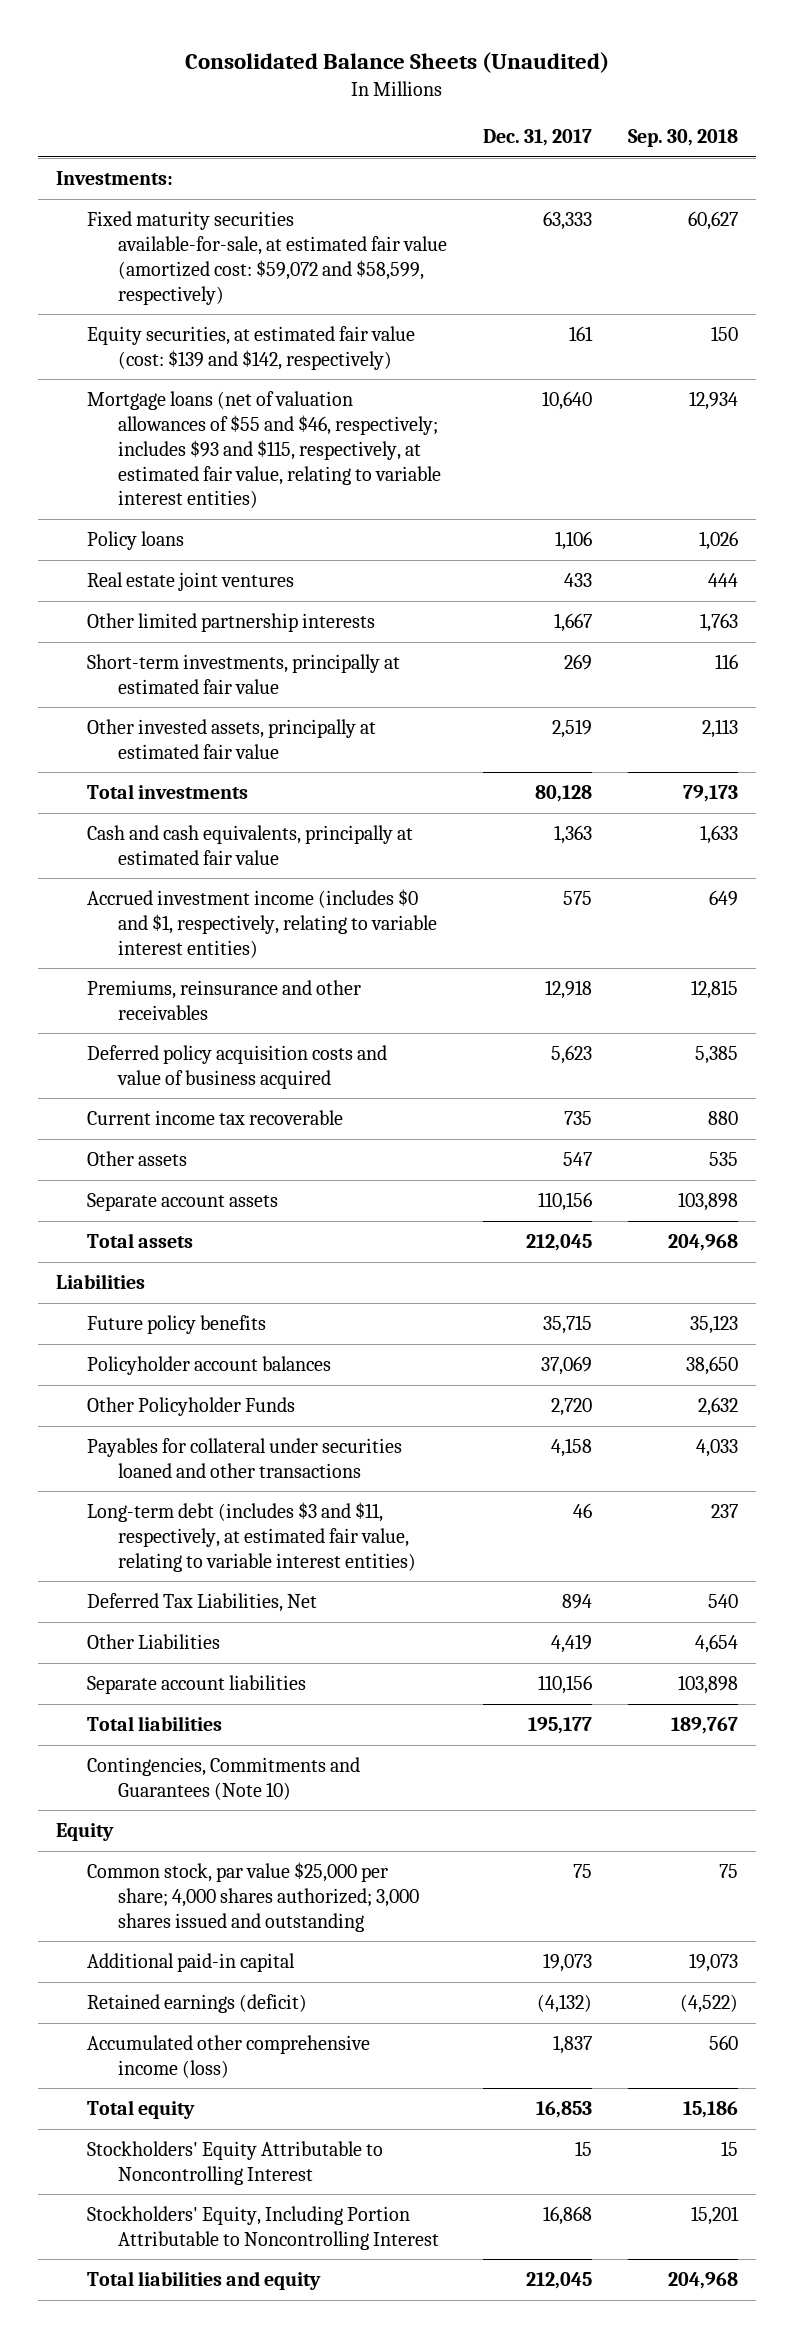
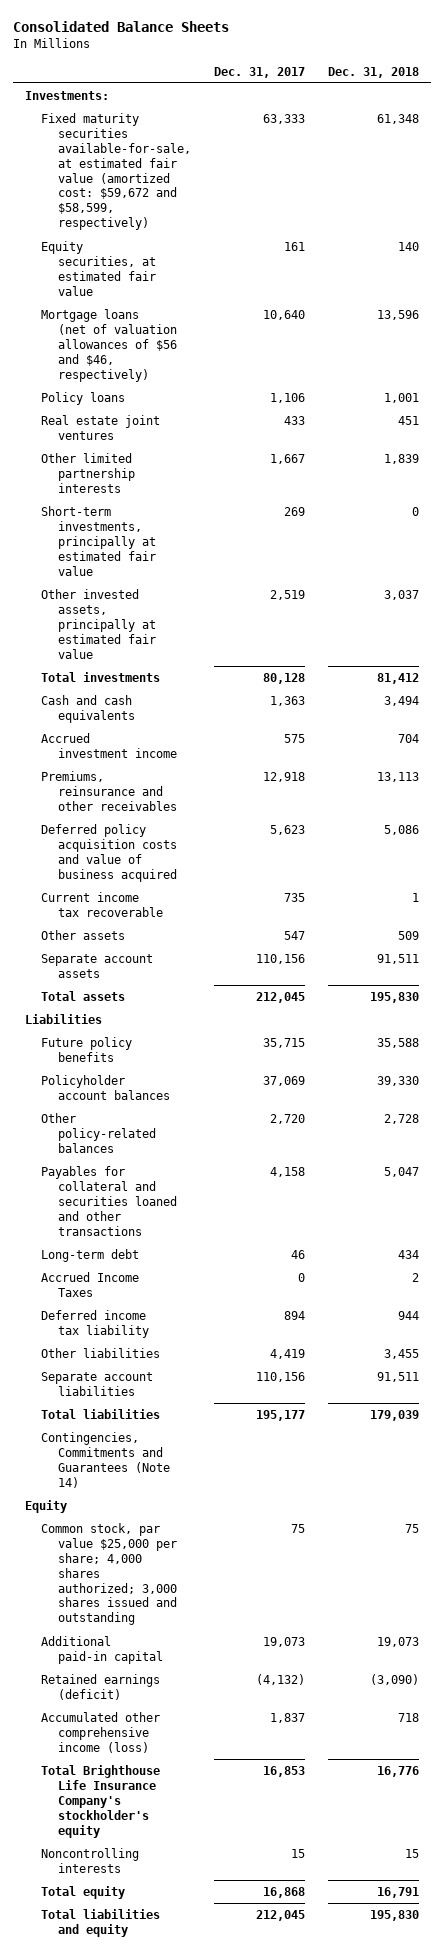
- Consolidated Balance Sheets (Unaudited)
+ Consolidated Balance Sheets
- | Dec. 31, 2017 | Sep. 30, 2018
+ | Dec. 31, 2017 | Dec. 31, 2018
- Fixed maturity securities available-for-sale, at estimated fair value (amortized cost: $59,072 and $58,599, respectively) | 63,333 | 60,627
- Equity securities, at estimated fair value (cost: $139 and $142, respectively) | 161 | 150
- Mortgage loans (net of valuation allowances of $55 and $46, respectively; includes $93 and $115, respectively, at estimated fair value, relating to variable interest entities) | 10,640 | 12,934
+ Fixed maturity securities available-for-sale, at estimated fair value (amortized cost: $59,672 and $58,599, respectively) | 63,333 | 61,348
+ Equity securities, at estimated fair value | 161 | 140
+ Mortgage loans (net of valuation allowances of $56 and $46, respectively) | 10,640 | 13,596
- Cash and cash equivalents, principally at estimated fair value | 1,363 | 1,633
- Accrued investment income (includes $0 and $1, respectively, relating to variable interest entities) | 575 | 649
+ Cash and cash equivalents | 1,363 | 3,494
+ Accrued investment income | 575 | 704
- Other Policyholder Funds | 2,720 | 2,632
- Payables for collateral under securities loaned and other transactions | 4,158 | 4,033
- Long-term debt (includes $3 and $11, respectively, at estimated fair value, relating to variable interest entities) | 46 | 237
- Deferred Tax Liabilities, Net | 894 | 540
- Other Liabilities | 4,419 | 4,654
+ Other policy-related balances | 2,720 | 2,728
+ Payables for collateral and securities loaned and other transactions | 4,158 | 5,047
+ Long-term debt | 46 | 434
+ Accrued Income Taxes | 0 | 2
+ Deferred income tax liability | 894 | 944
+ Other liabilities | 4,419 | 3,455
- Contingencies, Commitments and Guarantees (Note 10)
+ Contingencies, Commitments and Guarantees (Note 14)
- Total equity | 16,853 | 15,186
- Stockholders' Equity Attributable to Noncontrolling Interest | 15 | 15
- Stockholders' Equity, Including Portion Attributable to Noncontrolling Interest | 16,868 | 15,201
+ Total Brighthouse Life Insurance Company's stockholder's equity | 16,853 | 16,776
+ Noncontrolling interests | 15 | 15
+ Total equity | 16,868 | 16,791

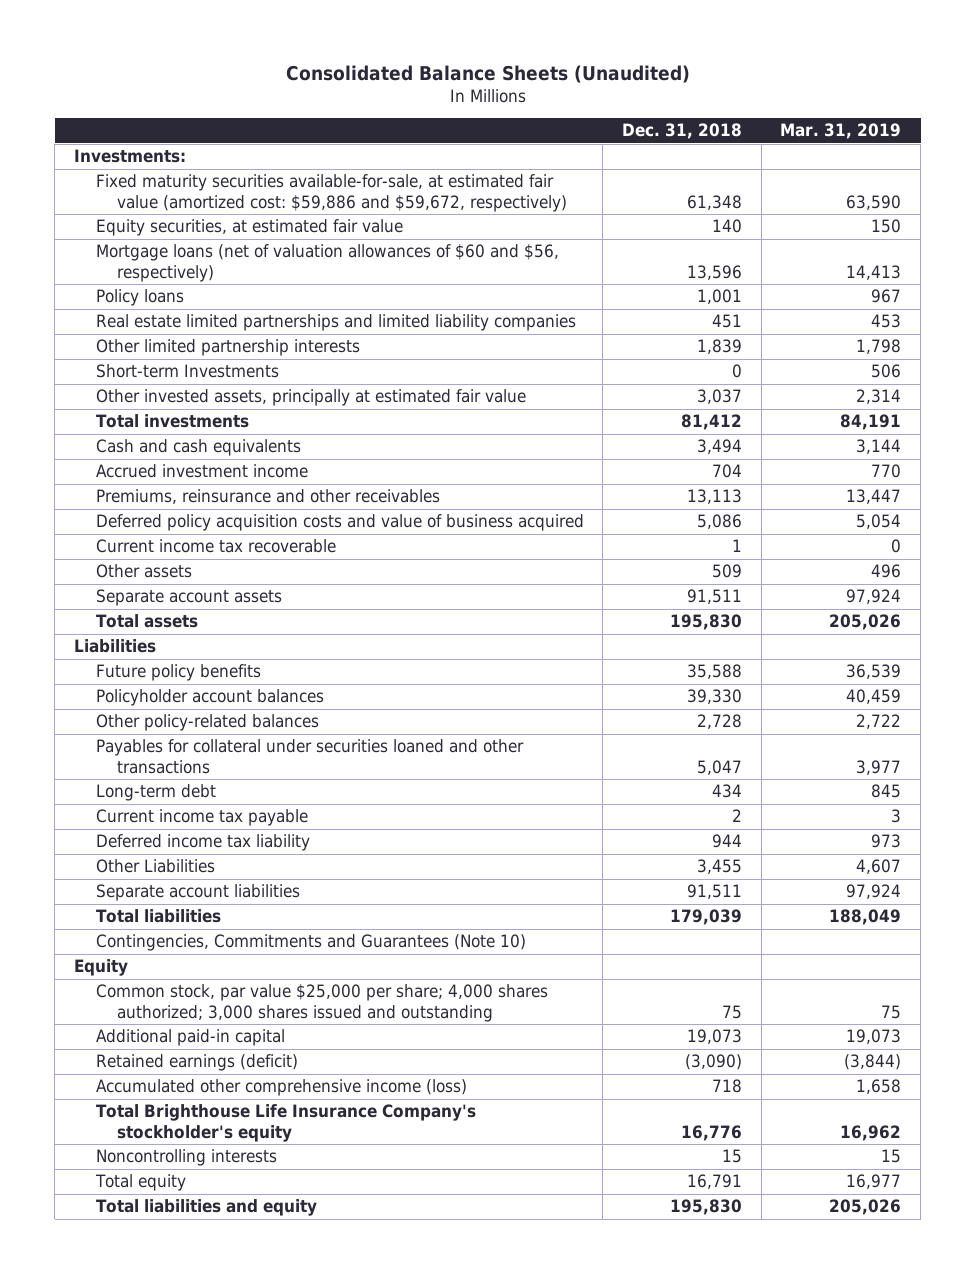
- Consolidated Balance Sheets
+ Consolidated Balance Sheets (Unaudited)
- | Dec. 31, 2017 | Dec. 31, 2018
+ | Dec. 31, 2018 | Mar. 31, 2019
- Fixed maturity securities available-for-sale, at estimated fair value (amortized cost: $59,672 and $58,599, respectively) | 63,333 | 61,348
+ Fixed maturity securities available-for-sale, at estimated fair value (amortized cost: $59,886 and $59,672, respectively) | 61,348 | 63,590
- Mortgage loans (net of valuation allowances of $56 and $46, respectively) | 10,640 | 13,596
+ Mortgage loans (net of valuation allowances of $60 and $56, respectively) | 13,596 | 14,413
- Real estate joint ventures | 433 | 451
+ Real estate limited partnerships and limited liability companies | 451 | 453
- Short-term investments, principally at estimated fair value | 269 | 0
+ Short-term Investments | 0 | 506
- Payables for collateral and securities loaned and other transactions | 4,158 | 5,047
+ Payables for collateral under securities loaned and other transactions | 5,047 | 3,977
- Accrued Income Taxes | 0 | 2
+ Current income tax payable | 2 | 3
- Other liabilities | 4,419 | 3,455
+ Other Liabilities | 3,455 | 4,607
- Contingencies, Commitments and Guarantees (Note 14)
+ Contingencies, Commitments and Guarantees (Note 10)

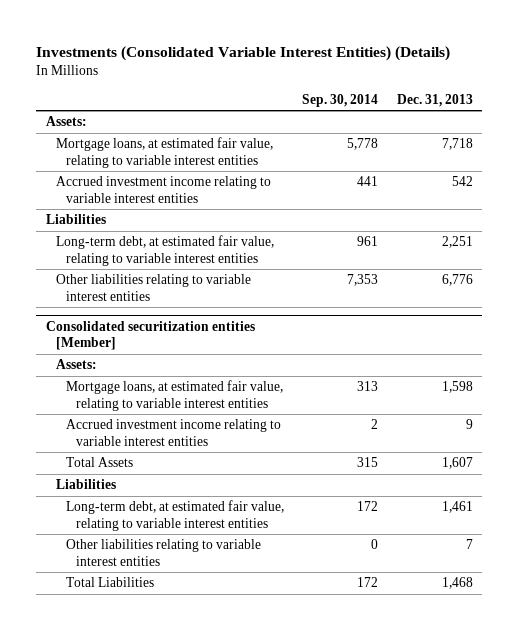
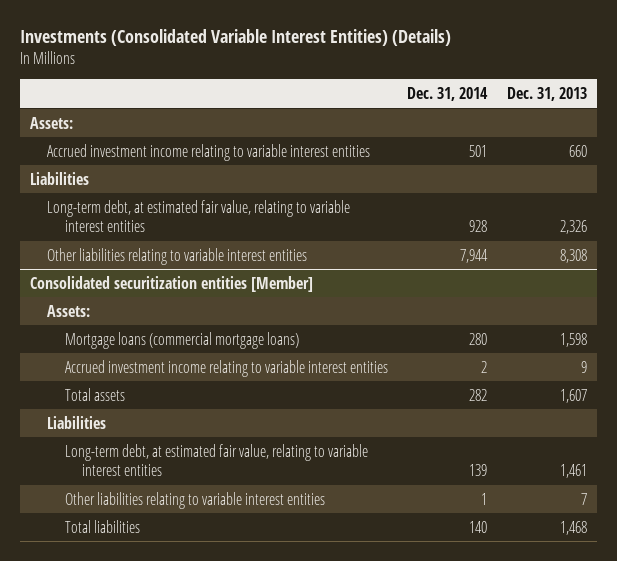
- | Sep. 30, 2014 | Dec. 31, 2013
+ | Dec. 31, 2014 | Dec. 31, 2013
- Mortgage loans, at estimated fair value, relating to variable interest entities | 5,778 | 7,718
- Accrued investment income relating to variable interest entities | 441 | 542
+ Accrued investment income relating to variable interest entities | 501 | 660
- Long-term debt, at estimated fair value, relating to variable interest entities | 961 | 2,251
- Other liabilities relating to variable interest entities | 7,353 | 6,776
+ Long-term debt, at estimated fair value, relating to variable interest entities | 928 | 2,326
+ Other liabilities relating to variable interest entities | 7,944 | 8,308
@ Consolidated securitization entities [Member]
- Mortgage loans, at estimated fair value, relating to variable interest entities | 313 | 1,598
+ Mortgage loans (commercial mortgage loans) | 280 | 1,598
- Total Assets | 315 | 1,607
+ Total assets | 282 | 1,607
- Total Liabilities | 172 | 1,468
+ Total liabilities | 140 | 1,468

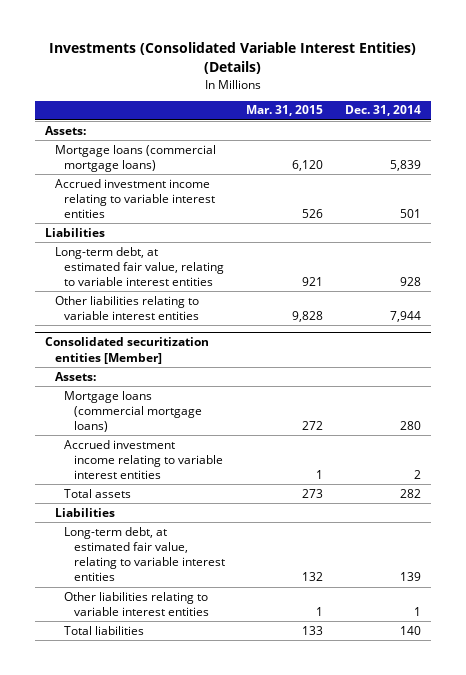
- | Dec. 31, 2014 | Dec. 31, 2013
+ | Mar. 31, 2015 | Dec. 31, 2014
+ Mortgage loans (commercial mortgage loans) | 6,120 | 5,839

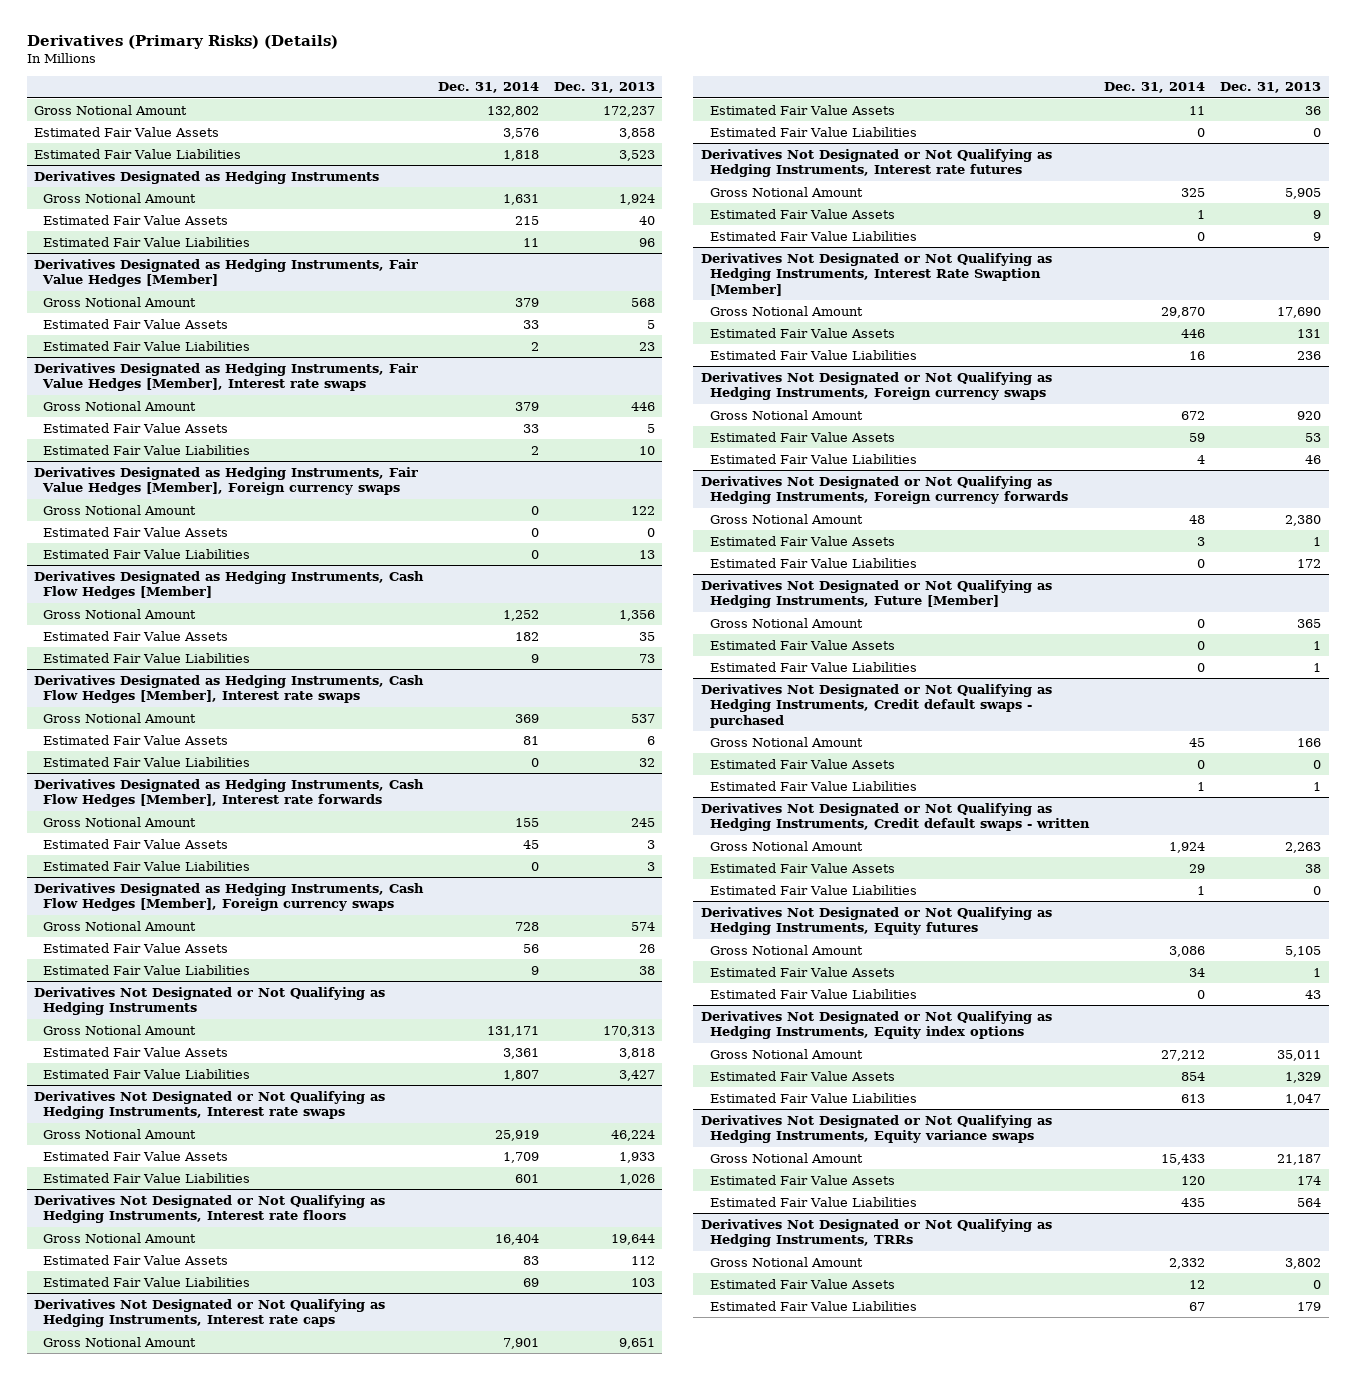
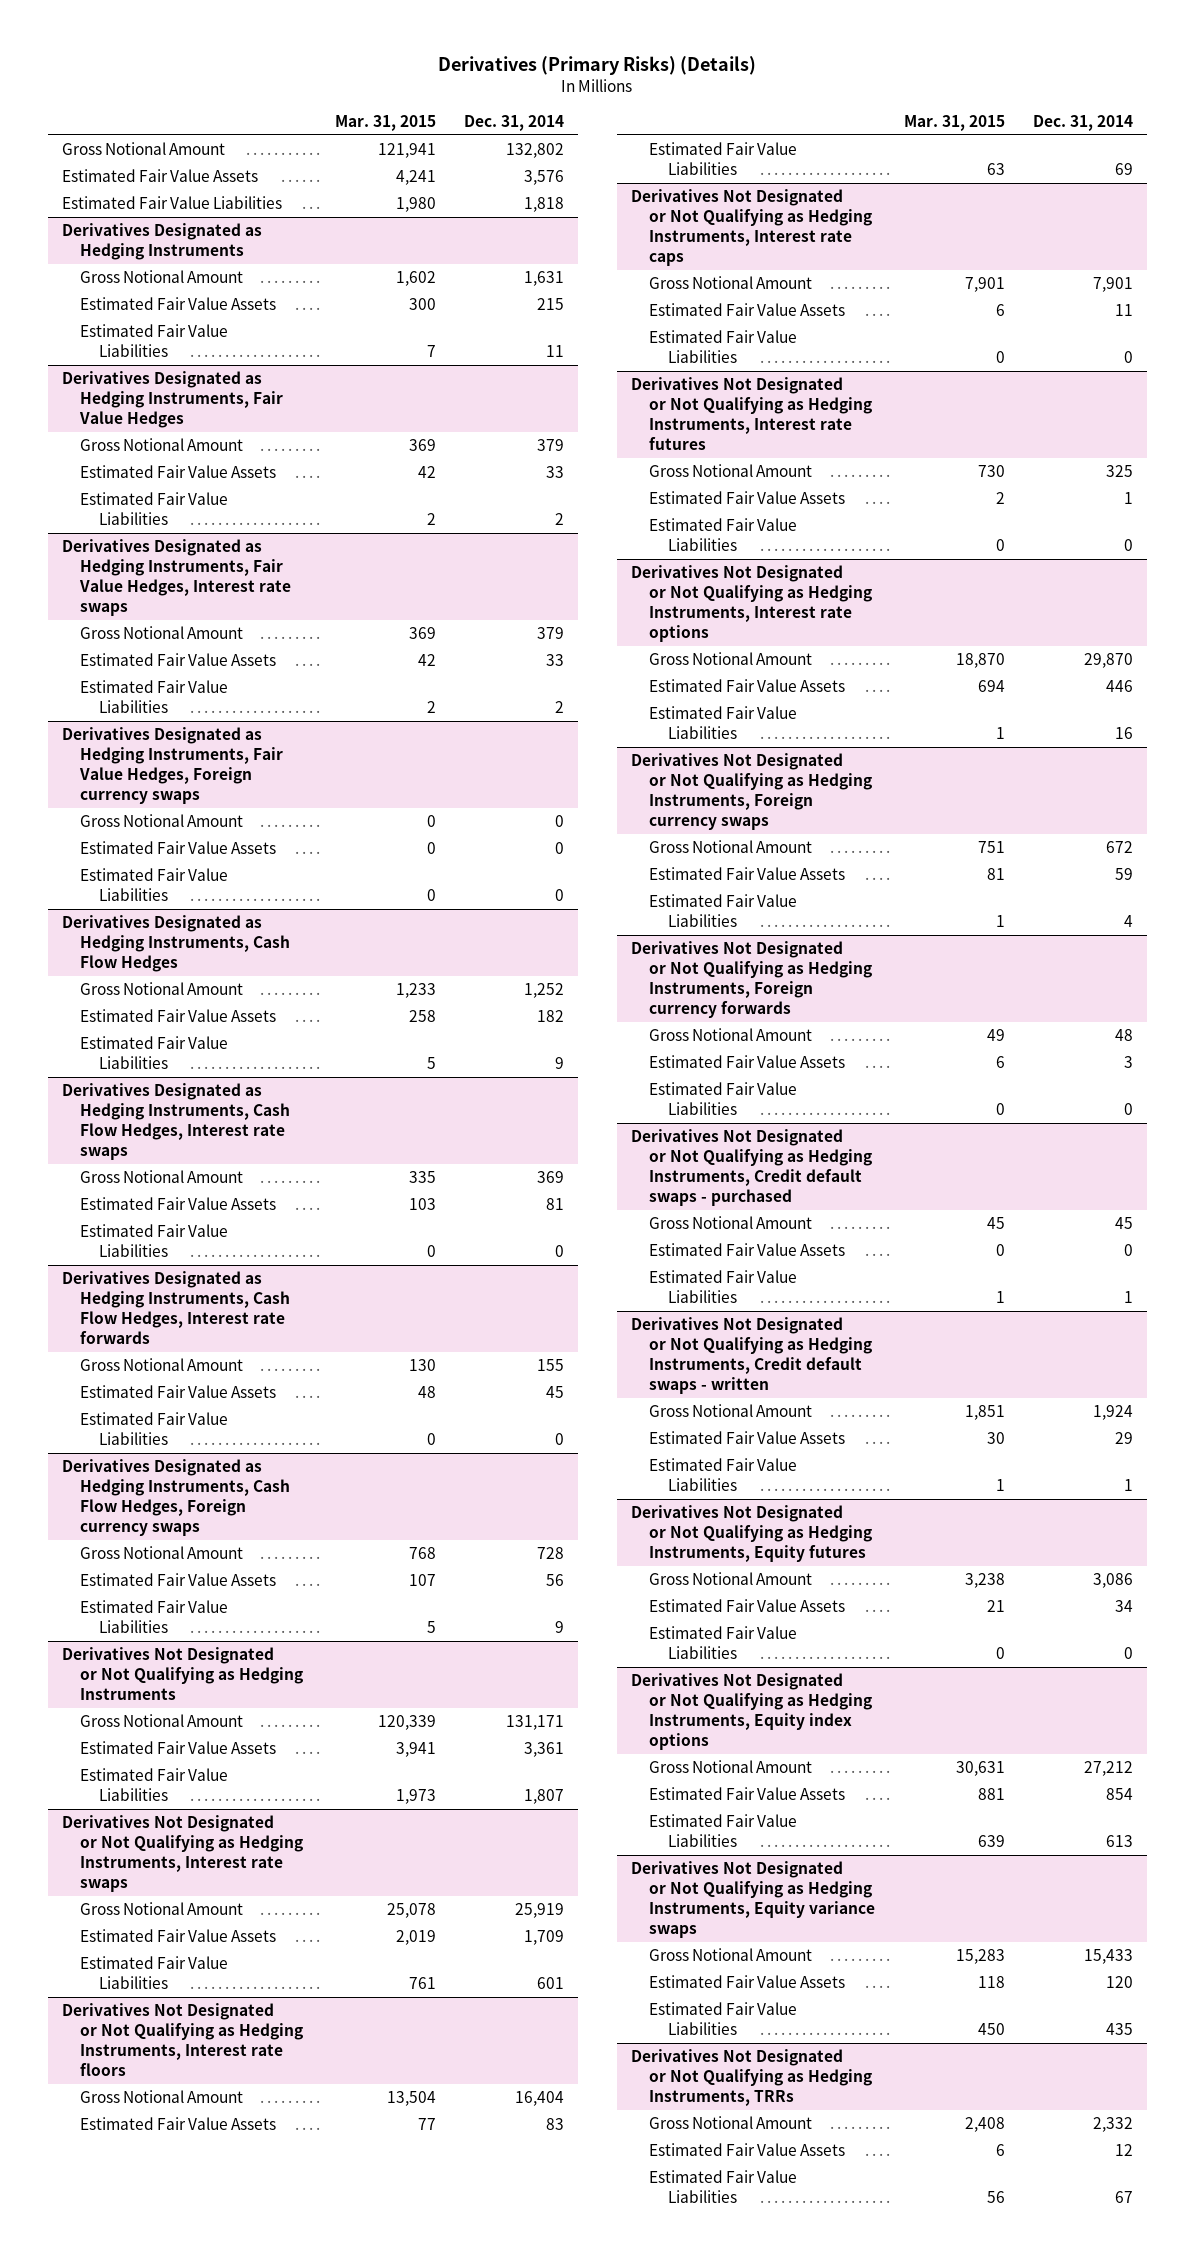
- | Dec. 31, 2014 | Dec. 31, 2013
+ | Mar. 31, 2015 | Dec. 31, 2014
- Derivatives Designated as Hedging Instruments, Fair Value Hedges [Member]
+ Derivatives Designated as Hedging Instruments, Fair Value Hedges
- Derivatives Designated as Hedging Instruments, Fair Value Hedges [Member], Interest rate swaps
+ Derivatives Designated as Hedging Instruments, Fair Value Hedges, Interest rate swaps
- Derivatives Designated as Hedging Instruments, Fair Value Hedges [Member], Foreign currency swaps
+ Derivatives Designated as Hedging Instruments, Fair Value Hedges, Foreign currency swaps
- Derivatives Designated as Hedging Instruments, Cash Flow Hedges [Member]
+ Derivatives Designated as Hedging Instruments, Cash Flow Hedges
- Derivatives Designated as Hedging Instruments, Cash Flow Hedges [Member], Interest rate swaps
+ Derivatives Designated as Hedging Instruments, Cash Flow Hedges, Interest rate swaps
- Derivatives Designated as Hedging Instruments, Cash Flow Hedges [Member], Interest rate forwards
+ Derivatives Designated as Hedging Instruments, Cash Flow Hedges, Interest rate forwards
- Derivatives Designated as Hedging Instruments, Cash Flow Hedges [Member], Foreign currency swaps
+ Derivatives Designated as Hedging Instruments, Cash Flow Hedges, Foreign currency swaps
- Derivatives Not Designated or Not Qualifying as Hedging Instruments, Interest Rate Swaption [Member]
+ Derivatives Not Designated or Not Qualifying as Hedging Instruments, Interest rate options
- Derivatives Not Designated or Not Qualifying as Hedging Instruments, Future [Member]
- Gross Notional Amount | 0 | 365
- Estimated Fair Value Assets | 0 | 1
- Estimated Fair Value Liabilities | 0 | 1

